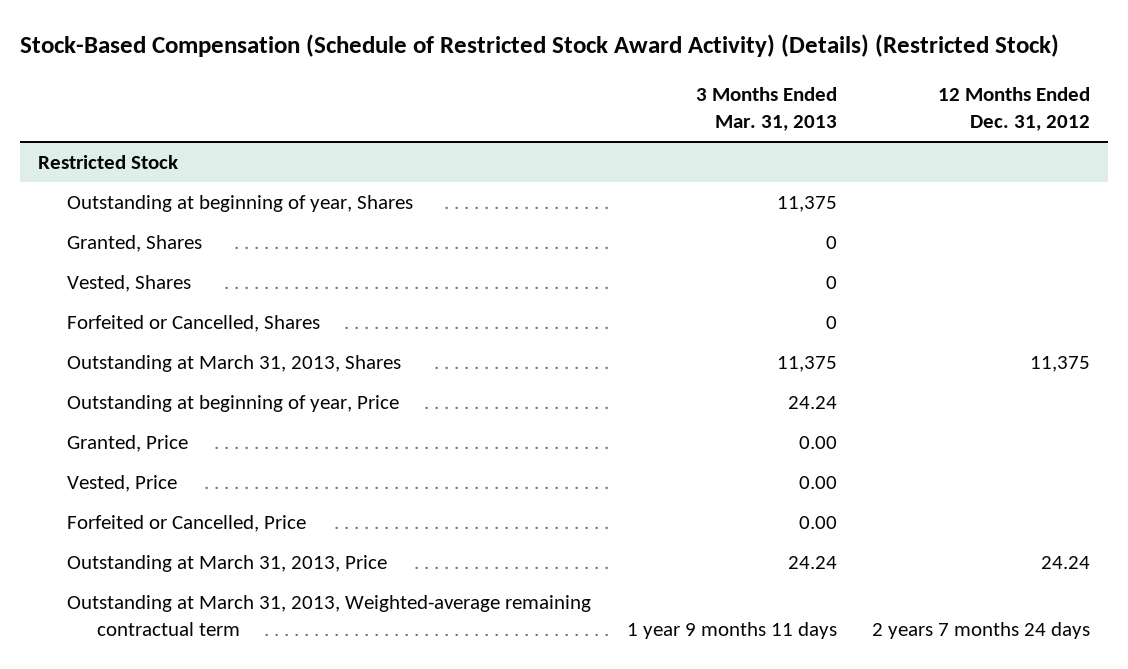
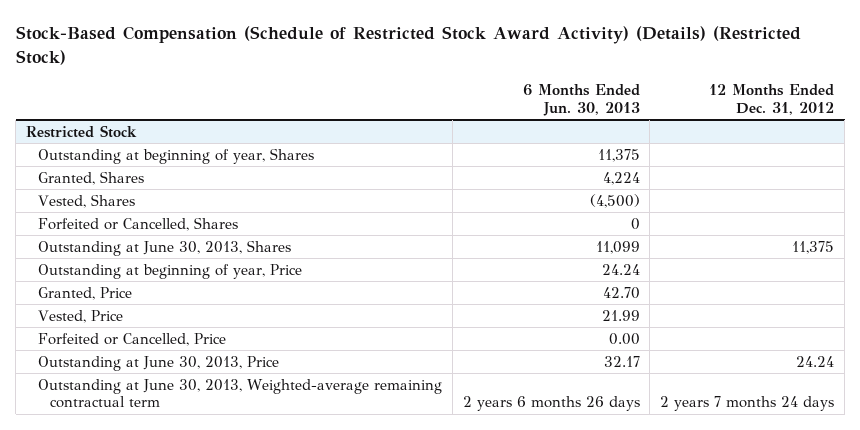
- | 3 Months Ended Mar. 31, 2013 | 12 Months Ended Dec. 31, 2012
+ | 6 Months Ended Jun. 30, 2013 | 12 Months Ended Dec. 31, 2012
@ Restricted Stock
- Outstanding at March 31, 2013, Shares | 11,375 | 11,375
+ Outstanding at June 30, 2013, Shares | 11,099 | 11,375
- Outstanding at March 31, 2013, Price | 24.24 | 24.24
- Outstanding at March 31, 2013, Weighted-average remaining contractual term | 1 year 9 months 11 days | 2 years 7 months 24 days
+ Outstanding at June 30, 2013, Price | 32.17 | 24.24
+ Outstanding at June 30, 2013, Weighted-average remaining contractual term | 2 years 6 months 26 days | 2 years 7 months 24 days

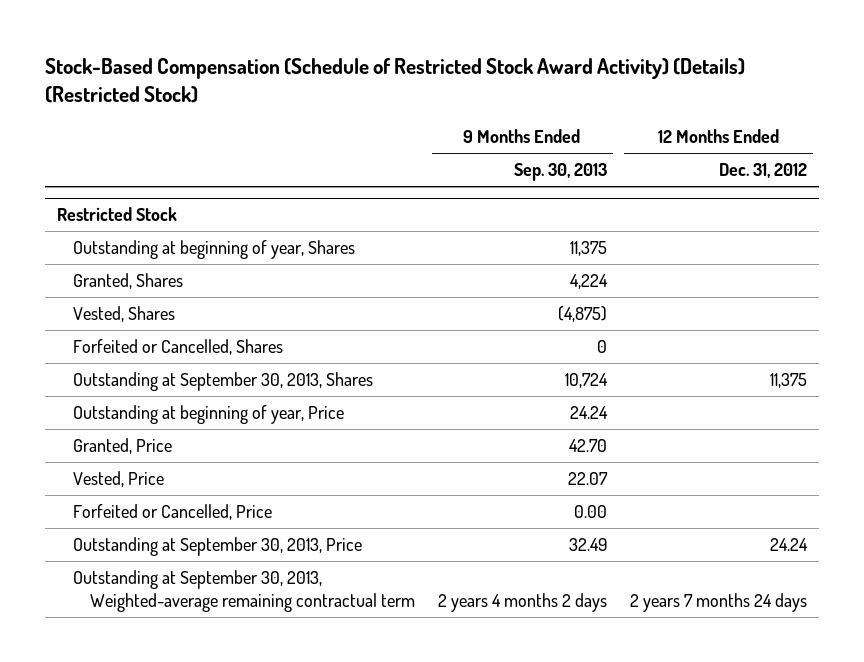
- | 6 Months Ended Jun. 30, 2013 | 12 Months Ended Dec. 31, 2012
+ | 9 Months Ended Sep. 30, 2013 | 12 Months Ended Dec. 31, 2012
@ Restricted Stock
- Outstanding at June 30, 2013, Shares | 11,099 | 11,375
+ Outstanding at September 30, 2013, Shares | 10,724 | 11,375
- Outstanding at June 30, 2013, Price | 32.17 | 24.24
- Outstanding at June 30, 2013, Weighted-average remaining contractual term | 2 years 6 months 26 days | 2 years 7 months 24 days
+ Outstanding at September 30, 2013, Price | 32.49 | 24.24
+ Outstanding at September 30, 2013, Weighted-average remaining contractual term | 2 years 4 months 2 days | 2 years 7 months 24 days

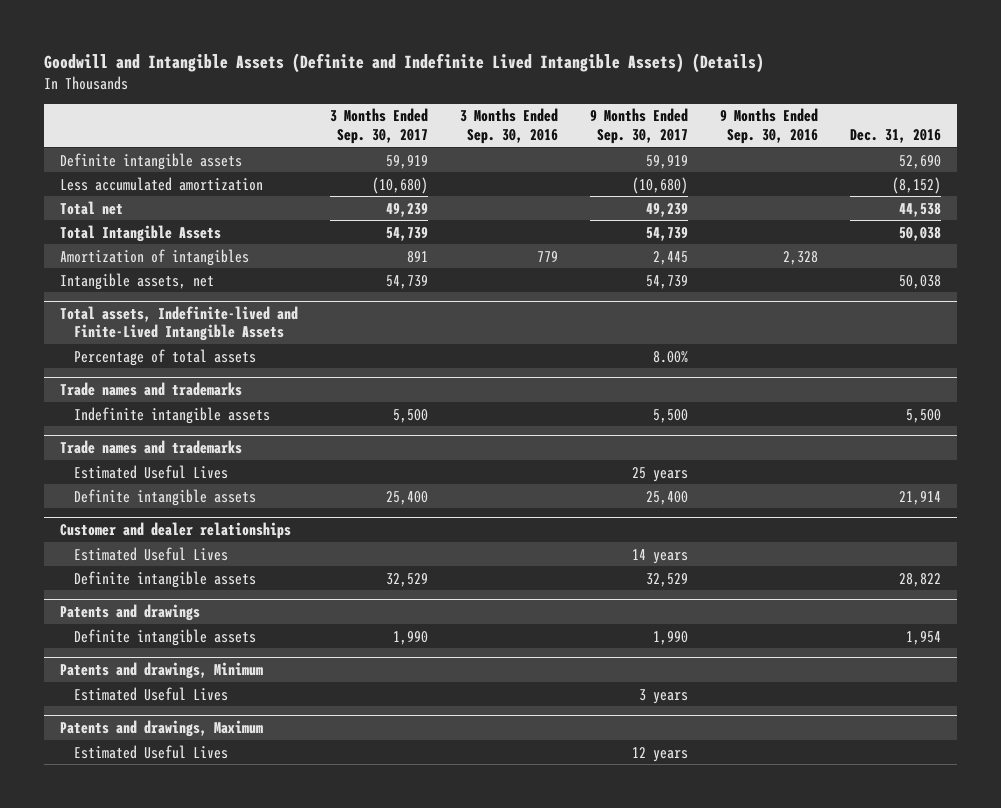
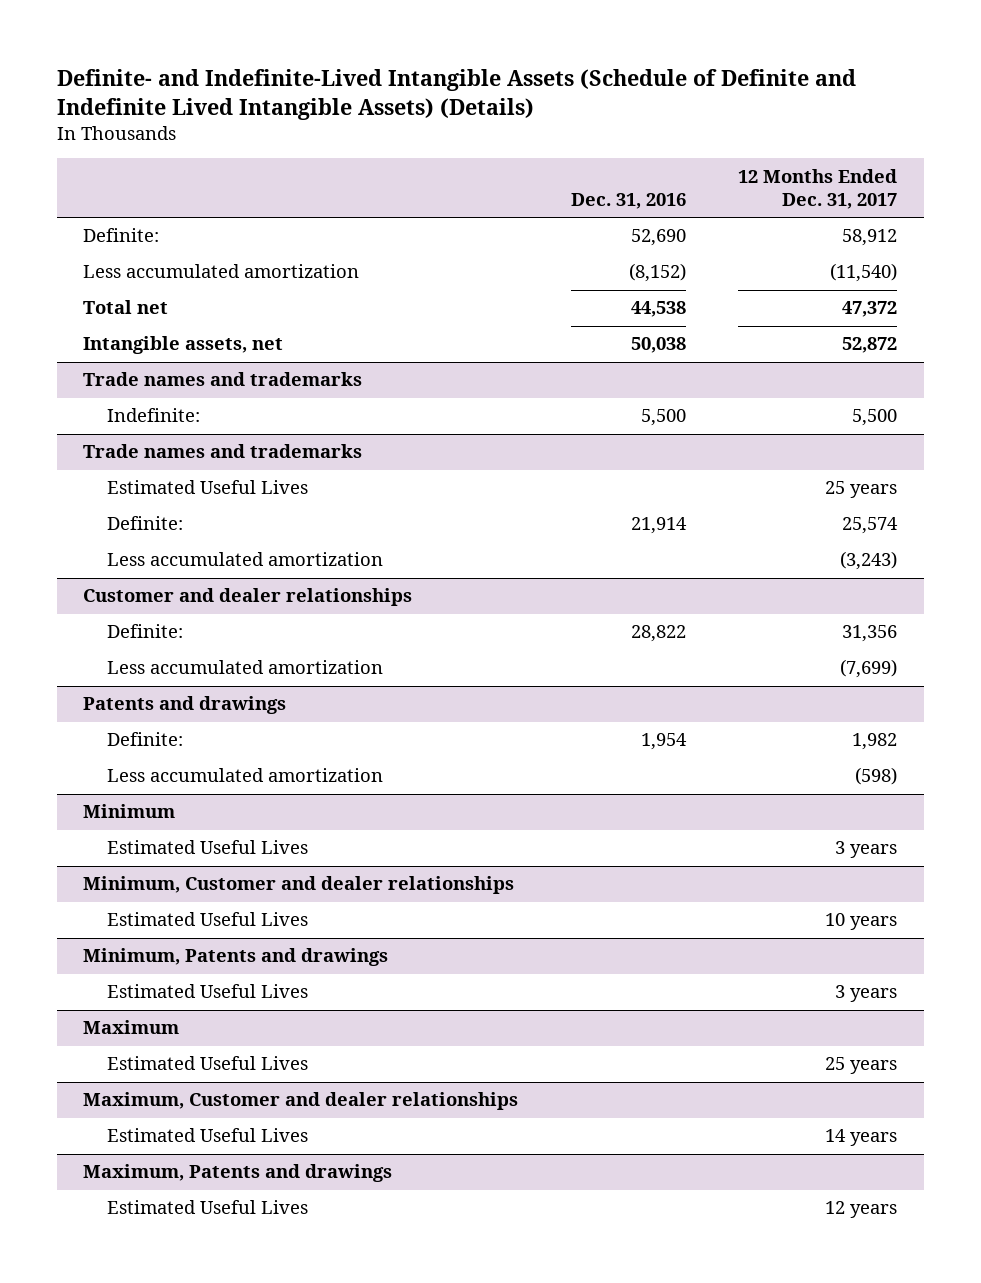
- Goodwill and Intangible Assets (Definite and Indefinite Lived Intangible Assets) (Details)
+ Definite- and Indefinite-Lived Intangible Assets (Schedule of Definite and Indefinite Lived Intangible Assets) (Details)
- | 3 Months Ended Sep. 30, 2017 | 3 Months Ended Sep. 30, 2016 | 9 Months Ended Sep. 30, 2017 | 9 Months Ended Sep. 30, 2016 | Dec. 31, 2016
+ | Dec. 31, 2016 | 12 Months Ended Dec. 31, 2017
- Definite intangible assets | 59,919 | | 59,919 | | 52,690
+ Definite: | 52,690 | 58,912
- Total Intangible Assets | 54,739 | | 54,739 | | 50,038
- Amortization of intangibles | 891 | 779 | 2,445 | 2,328 |
- Total assets, Indefinite-lived and Finite-Lived Intangible Assets
- Percentage of total assets | | | 8.00% | |
@ Trade names and trademarks
- Indefinite intangible assets | 5,500 | | 5,500 | | 5,500
+ Indefinite: | 5,500 | 5,500
- Definite intangible assets | 25,400 | | 25,400 | | 21,914
+ Definite: | 21,914 | 25,574
+ Less accumulated amortization | | (3,243)
@ Customer and dealer relationships
- Estimated Useful Lives | | | 14 years | |
- Definite intangible assets | 32,529 | | 32,529 | | 28,822
+ Definite: | 28,822 | 31,356
+ Less accumulated amortization | | (7,699)
@ Patents and drawings
- Definite intangible assets | 1,990 | | 1,990 | | 1,954
- Patents and drawings, Minimum
@ Patents and drawings
+ Definite: | 1,954 | 1,982
+ Less accumulated amortization | | (598)
+ Minimum
+ Estimated Useful Lives | | 3 years
+ Minimum, Customer and dealer relationships
+ Estimated Useful Lives | | 10 years
+ Minimum, Patents and drawings
- Patents and drawings, Maximum
+ Maximum
+ Estimated Useful Lives | | 25 years
+ Maximum, Customer and dealer relationships
+ Estimated Useful Lives | | 14 years
+ Maximum, Patents and drawings

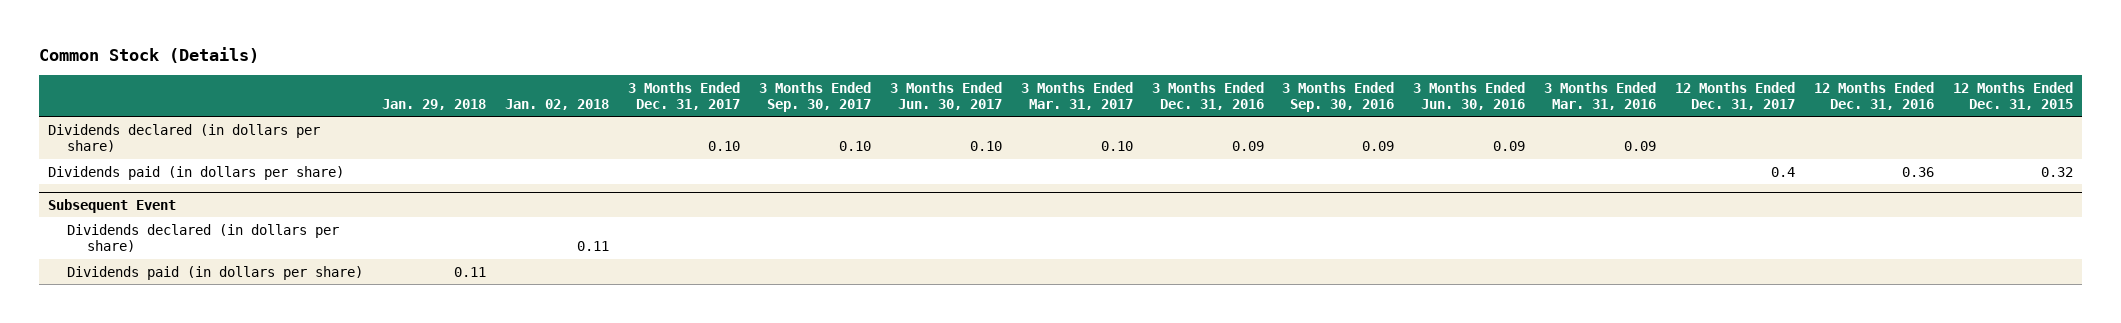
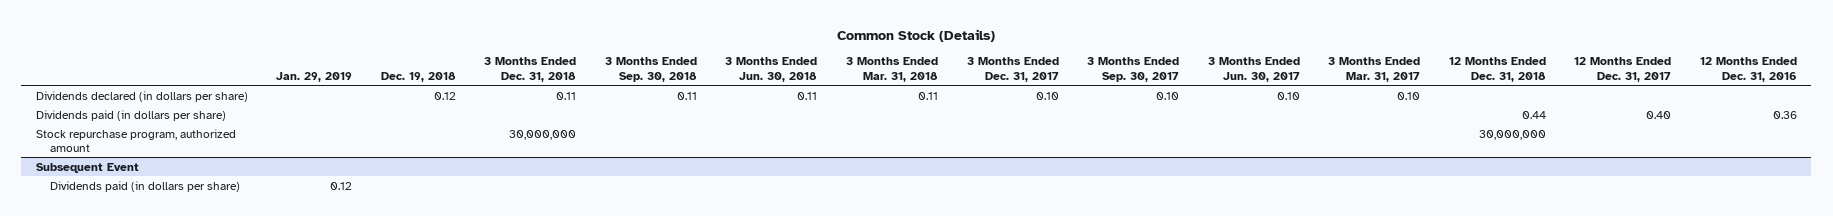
- | Jan. 29, 2018 | Jan. 02, 2018 | 3 Months Ended Dec. 31, 2017 | 3 Months Ended Sep. 30, 2017 | 3 Months Ended Jun. 30, 2017 | 3 Months Ended Mar. 31, 2017 | 3 Months Ended Dec. 31, 2016 | 3 Months Ended Sep. 30, 2016 | 3 Months Ended Jun. 30, 2016 | 3 Months Ended Mar. 31, 2016 | 12 Months Ended Dec. 31, 2017 | 12 Months Ended Dec. 31, 2016 | 12 Months Ended Dec. 31, 2015
+ | Jan. 29, 2019 | Dec. 19, 2018 | 3 Months Ended Dec. 31, 2018 | 3 Months Ended Sep. 30, 2018 | 3 Months Ended Jun. 30, 2018 | 3 Months Ended Mar. 31, 2018 | 3 Months Ended Dec. 31, 2017 | 3 Months Ended Sep. 30, 2017 | 3 Months Ended Jun. 30, 2017 | 3 Months Ended Mar. 31, 2017 | 12 Months Ended Dec. 31, 2018 | 12 Months Ended Dec. 31, 2017 | 12 Months Ended Dec. 31, 2016
- Dividends paid (in dollars per share) | | | | | | | | | | | 0.4 | 0.36 | 0.32
+ Dividends paid (in dollars per share) | | | | | | | | | | | 0.44 | 0.40 | 0.36
+ Stock repurchase program, authorized amount | | | 30,000,000 | | | | | | | | 30,000,000 | |
@ Subsequent Event
- Dividends declared (in dollars per share) | | 0.11 | | | | | | | | | | |

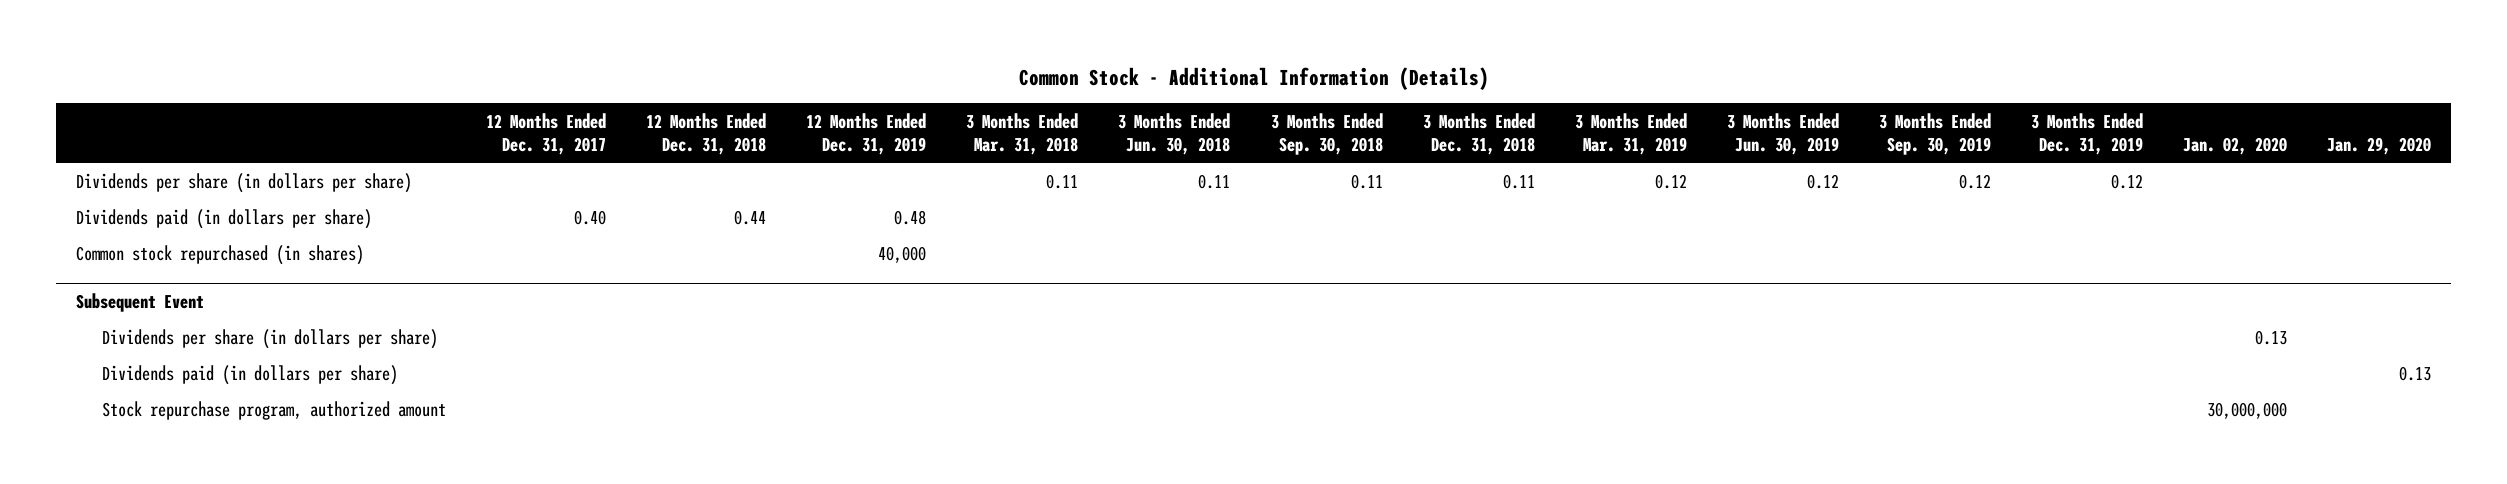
- Common Stock (Details)
+ Common Stock - Additional Information (Details)
- | Jan. 29, 2019 | Dec. 19, 2018 | 3 Months Ended Dec. 31, 2018 | 3 Months Ended Sep. 30, 2018 | 3 Months Ended Jun. 30, 2018 | 3 Months Ended Mar. 31, 2018 | 3 Months Ended Dec. 31, 2017 | 3 Months Ended Sep. 30, 2017 | 3 Months Ended Jun. 30, 2017 | 3 Months Ended Mar. 31, 2017 | 12 Months Ended Dec. 31, 2018 | 12 Months Ended Dec. 31, 2017 | 12 Months Ended Dec. 31, 2016
+ | 12 Months Ended Dec. 31, 2017 | 12 Months Ended Dec. 31, 2018 | 12 Months Ended Dec. 31, 2019 | 3 Months Ended Mar. 31, 2018 | 3 Months Ended Jun. 30, 2018 | 3 Months Ended Sep. 30, 2018 | 3 Months Ended Dec. 31, 2018 | 3 Months Ended Mar. 31, 2019 | 3 Months Ended Jun. 30, 2019 | 3 Months Ended Sep. 30, 2019 | 3 Months Ended Dec. 31, 2019 | Jan. 02, 2020 | Jan. 29, 2020
- Dividends declared (in dollars per share) | | 0.12 | 0.11 | 0.11 | 0.11 | 0.11 | 0.10 | 0.10 | 0.10 | 0.10 | | |
+ Dividends per share (in dollars per share) | | | | 0.11 | 0.11 | 0.11 | 0.11 | 0.12 | 0.12 | 0.12 | 0.12 | |
- Stock repurchase program, authorized amount | | | 30,000,000 | | | | | | | | 30,000,000 | |
+ Common stock repurchased (in shares) | | | 40,000 | | | | | | | | | |
@ Subsequent Event
+ Dividends per share (in dollars per share) | | | | | | | | | | | | 0.13 |
+ Stock repurchase program, authorized amount | | | | | | | | | | | | 30,000,000 |

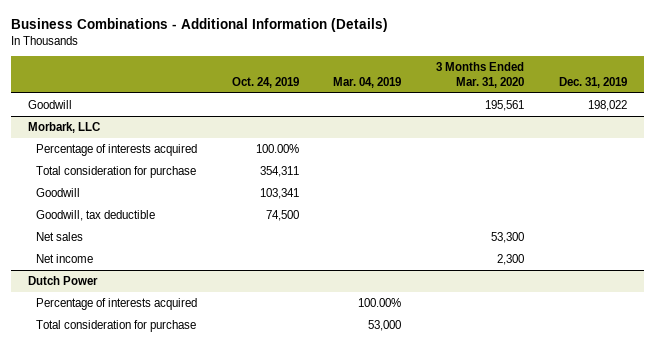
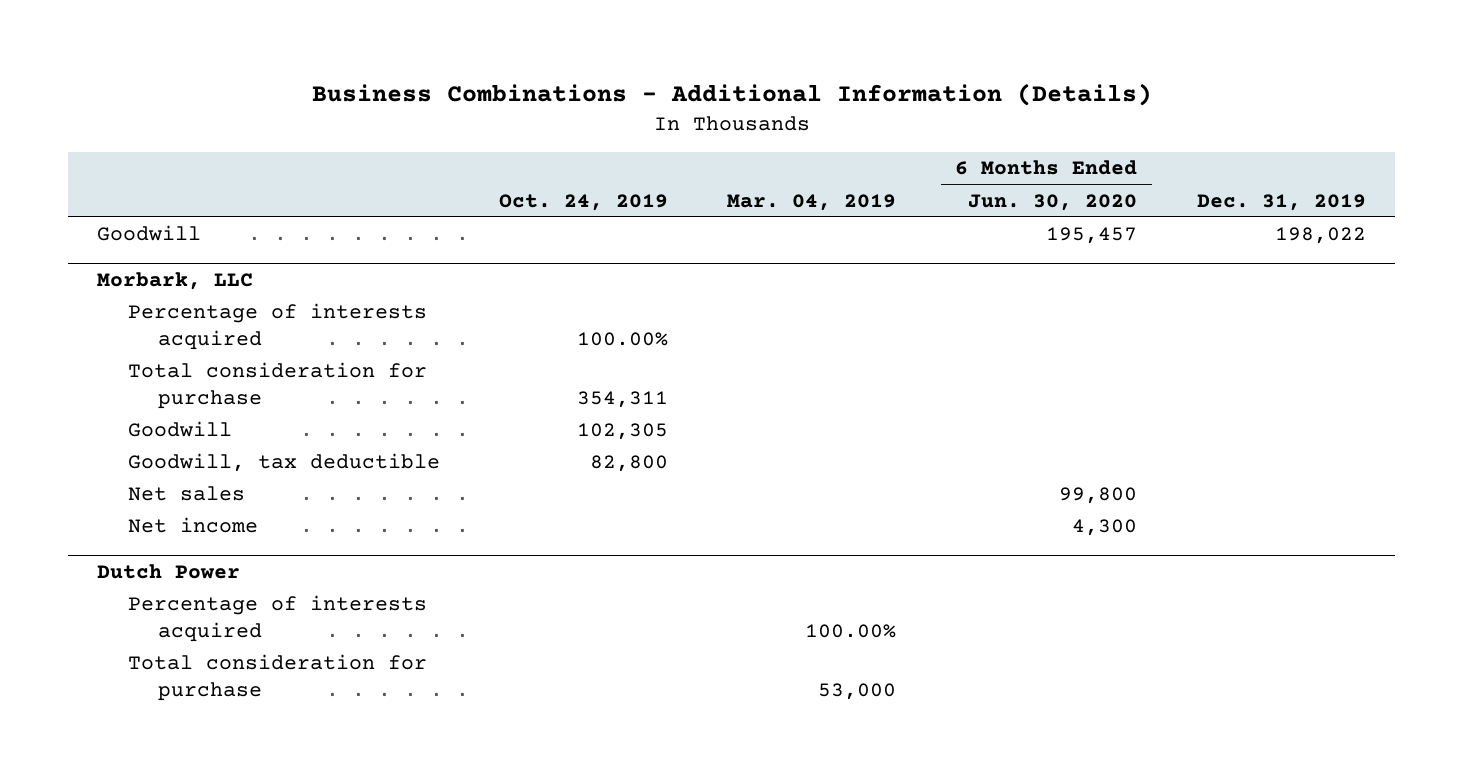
- | Oct. 24, 2019 | Mar. 04, 2019 | 3 Months Ended Mar. 31, 2020 | Dec. 31, 2019
+ | Oct. 24, 2019 | Mar. 04, 2019 | 6 Months Ended Jun. 30, 2020 | Dec. 31, 2019
@ Morbark, LLC
- Goodwill | 103,341 | | |
- Goodwill, tax deductible | 74,500 | | |
+ Goodwill | 102,305 | | |
+ Goodwill, tax deductible | 82,800 | | |

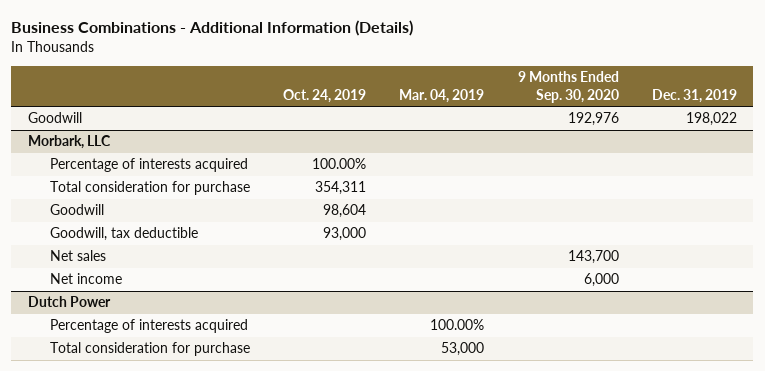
- | Oct. 24, 2019 | Mar. 04, 2019 | 6 Months Ended Jun. 30, 2020 | Dec. 31, 2019
+ | Oct. 24, 2019 | Mar. 04, 2019 | 9 Months Ended Sep. 30, 2020 | Dec. 31, 2019
@ Morbark, LLC
- Goodwill | 102,305 | | |
- Goodwill, tax deductible | 82,800 | | |
+ Goodwill | 98,604 | | |
+ Goodwill, tax deductible | 93,000 | | |

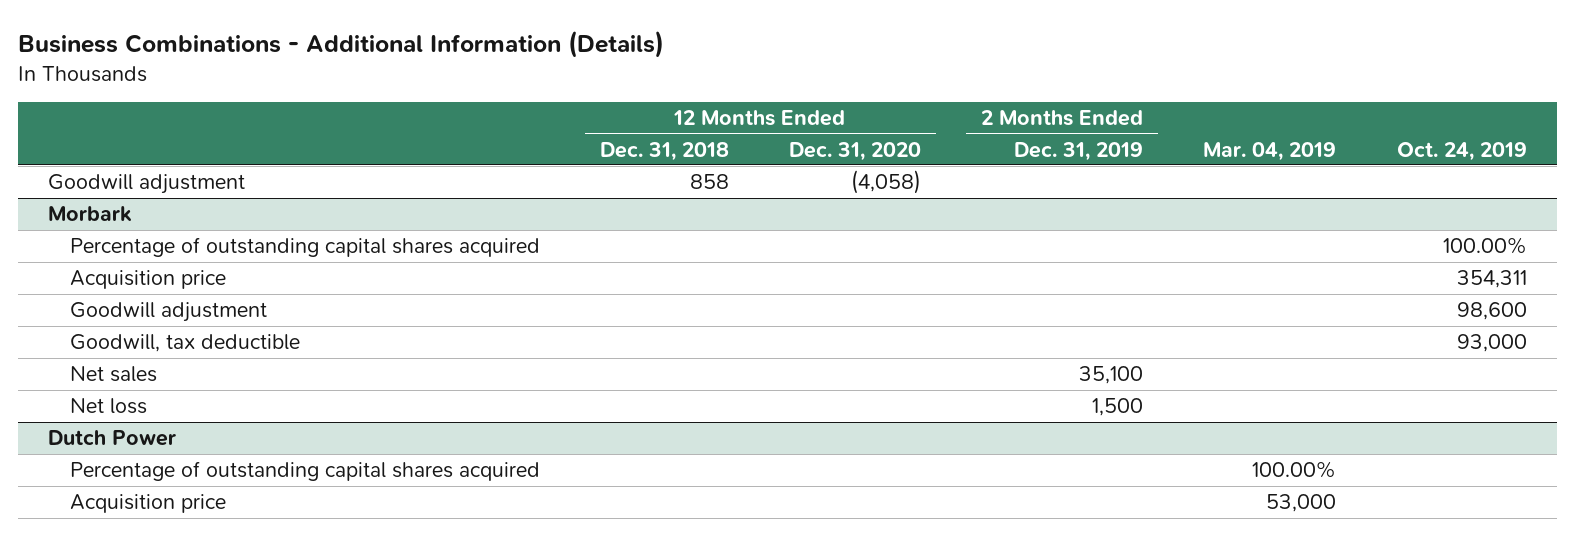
- | Oct. 24, 2019 | Mar. 04, 2019 | 9 Months Ended Sep. 30, 2020 | Dec. 31, 2019
+ | 12 Months Ended Dec. 31, 2018 | 12 Months Ended Dec. 31, 2020 | 2 Months Ended Dec. 31, 2019 | Mar. 04, 2019 | Oct. 24, 2019
- Goodwill | | | 192,976 | 198,022
- Morbark, LLC
- Percentage of interests acquired | 100.00% | | |
- Total consideration for purchase | 354,311 | | |
- Goodwill | 98,604 | | |
+ Goodwill adjustment | 858 | (4,058) | | |
+ Morbark
+ Percentage of outstanding capital shares acquired | | | | | 100.00%
+ Acquisition price | | | | | 354,311
+ Goodwill adjustment | | | | | 98,600
- Net income | | | 6,000 |
+ Net loss | | | 1,500 | |
@ Dutch Power
- Percentage of interests acquired | | 100.00% | |
- Total consideration for purchase | | 53,000 | |
+ Percentage of outstanding capital shares acquired | | | | 100.00% |
+ Acquisition price | | | | 53,000 |

